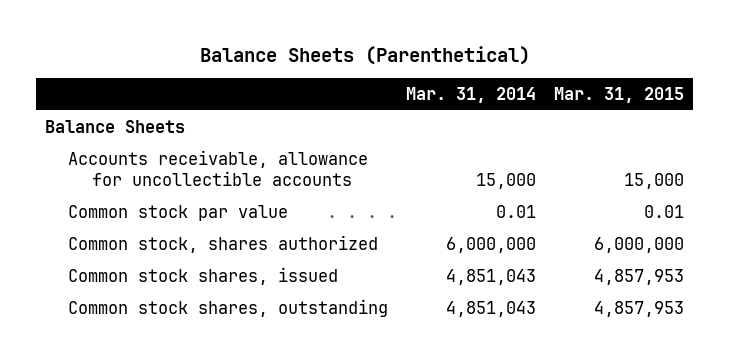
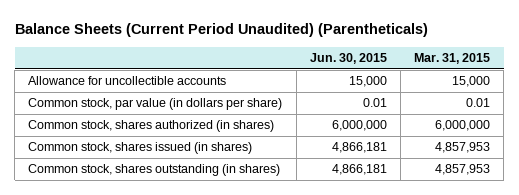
- Balance Sheets (Parenthetical)
+ Balance Sheets (Current Period Unaudited) (Parentheticals)
- | Mar. 31, 2014 | Mar. 31, 2015
+ | Jun. 30, 2015 | Mar. 31, 2015
- Balance Sheets
- Accounts receivable, allowance for uncollectible accounts | 15,000 | 15,000
- Common stock par value | 0.01 | 0.01
- Common stock, shares authorized | 6,000,000 | 6,000,000
- Common stock shares, issued | 4,851,043 | 4,857,953
- Common stock shares, outstanding | 4,851,043 | 4,857,953
+ Allowance for uncollectible accounts | 15,000 | 15,000
+ Common stock, par value (in dollars per share) | 0.01 | 0.01
+ Common stock, shares authorized (in shares) | 6,000,000 | 6,000,000
+ Common stock, shares issued (in shares) | 4,866,181 | 4,857,953
+ Common stock, shares outstanding (in shares) | 4,866,181 | 4,857,953

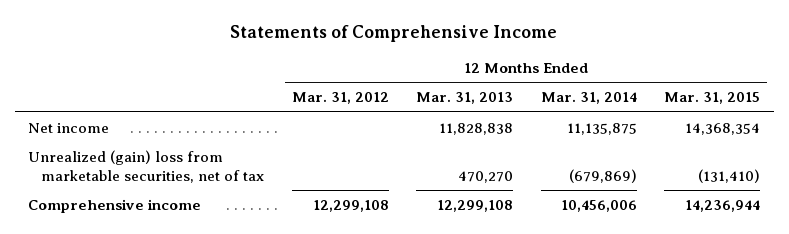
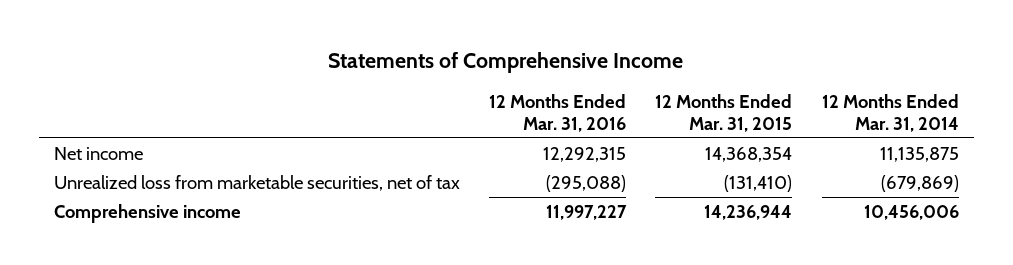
- | 12 Months Ended Mar. 31, 2012 | 12 Months Ended Mar. 31, 2013 | 12 Months Ended Mar. 31, 2014 | 12 Months Ended Mar. 31, 2015
+ | 12 Months Ended Mar. 31, 2016 | 12 Months Ended Mar. 31, 2015 | 12 Months Ended Mar. 31, 2014
- Unrealized (gain) loss from marketable securities, net of tax | | 470,270 | (679,869) | (131,410)
+ Unrealized loss from marketable securities, net of tax | (295,088) | (131,410) | (679,869)

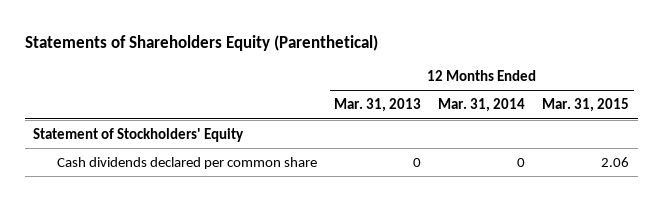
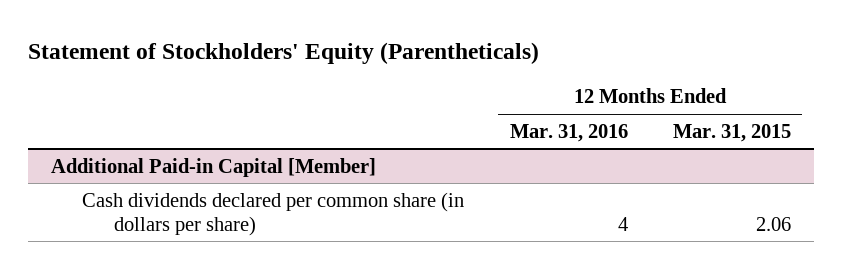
- Statements of Shareholders Equity (Parenthetical)
+ Statement of Stockholders' Equity (Parentheticals)
- | 12 Months Ended Mar. 31, 2013 | 12 Months Ended Mar. 31, 2014 | 12 Months Ended Mar. 31, 2015
+ | 12 Months Ended Mar. 31, 2016 | 12 Months Ended Mar. 31, 2015
- Statement of Stockholders' Equity
- Cash dividends declared per common share | 0 | 0 | 2.06
+ Additional Paid-in Capital [Member]
+ Cash dividends declared per common share (in dollars per share) | 4 | 2.06

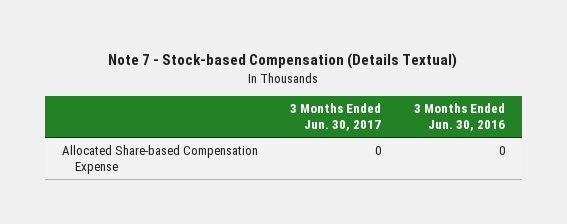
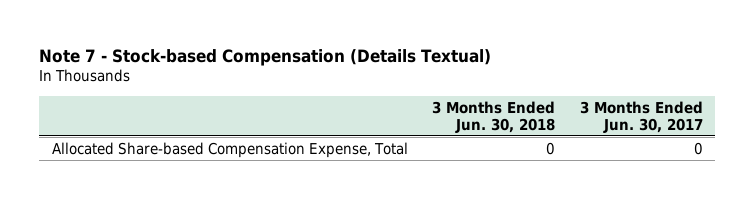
- | 3 Months Ended Jun. 30, 2017 | 3 Months Ended Jun. 30, 2016
+ | 3 Months Ended Jun. 30, 2018 | 3 Months Ended Jun. 30, 2017
- Allocated Share-based Compensation Expense | 0 | 0
+ Allocated Share-based Compensation Expense, Total | 0 | 0

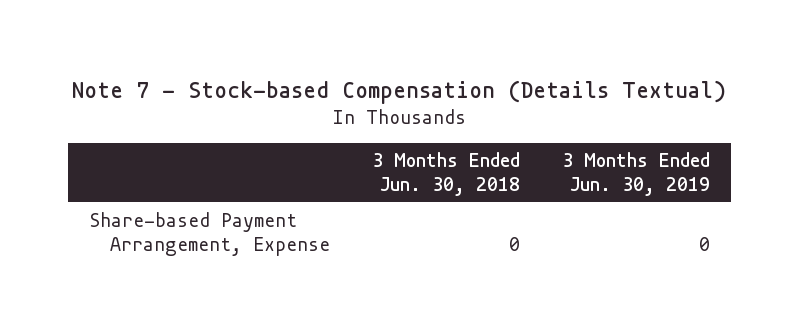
- | 3 Months Ended Jun. 30, 2018 | 3 Months Ended Jun. 30, 2017
+ | 3 Months Ended Jun. 30, 2018 | 3 Months Ended Jun. 30, 2019
- Allocated Share-based Compensation Expense, Total | 0 | 0
+ Share-based Payment Arrangement, Expense | 0 | 0

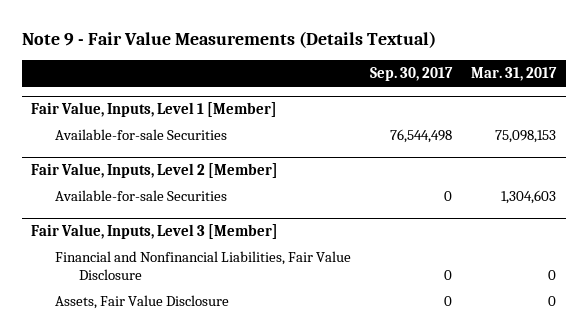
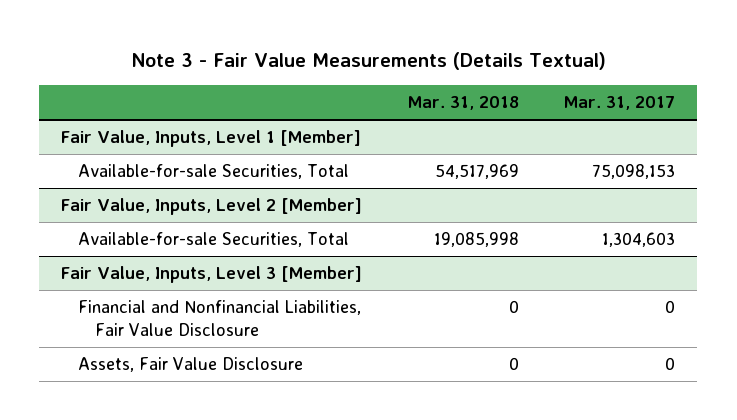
- Note 9 - Fair Value Measurements (Details Textual)
+ Note 3 - Fair Value Measurements (Details Textual)
- | Sep. 30, 2017 | Mar. 31, 2017
+ | Mar. 31, 2018 | Mar. 31, 2017
@ Fair Value, Inputs, Level 1 [Member]
- Available-for-sale Securities | 76,544,498 | 75,098,153
+ Available-for-sale Securities, Total | 54,517,969 | 75,098,153
@ Fair Value, Inputs, Level 2 [Member]
- Available-for-sale Securities | 0 | 1,304,603
+ Available-for-sale Securities, Total | 19,085,998 | 1,304,603

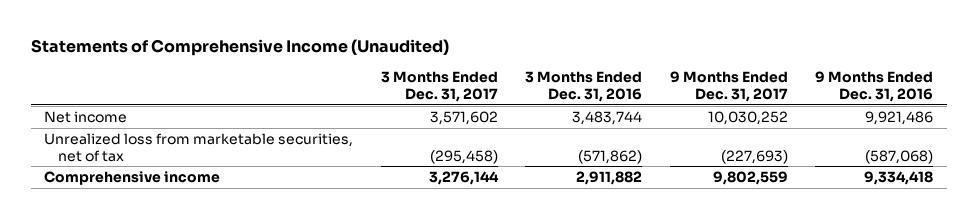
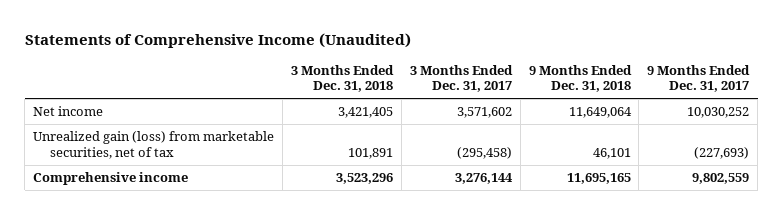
- | 3 Months Ended Dec. 31, 2017 | 3 Months Ended Dec. 31, 2016 | 9 Months Ended Dec. 31, 2017 | 9 Months Ended Dec. 31, 2016
+ | 3 Months Ended Dec. 31, 2018 | 3 Months Ended Dec. 31, 2017 | 9 Months Ended Dec. 31, 2018 | 9 Months Ended Dec. 31, 2017
- Unrealized loss from marketable securities, net of tax | (295,458) | (571,862) | (227,693) | (587,068)
+ Unrealized gain (loss) from marketable securities, net of tax | 101,891 | (295,458) | 46,101 | (227,693)

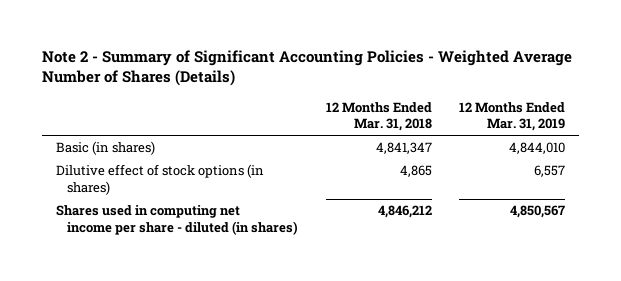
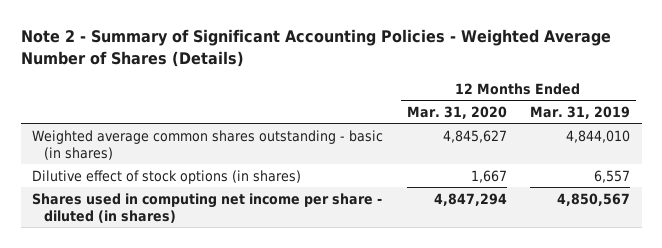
- | 12 Months Ended Mar. 31, 2018 | 12 Months Ended Mar. 31, 2019
+ | 12 Months Ended Mar. 31, 2020 | 12 Months Ended Mar. 31, 2019
- Basic (in shares) | 4,841,347 | 4,844,010
+ Weighted average common shares outstanding - basic (in shares) | 4,845,627 | 4,844,010

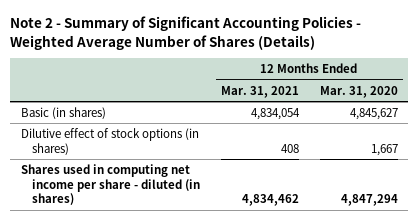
- | 12 Months Ended Mar. 31, 2020 | 12 Months Ended Mar. 31, 2019
+ | 12 Months Ended Mar. 31, 2021 | 12 Months Ended Mar. 31, 2020
- Weighted average common shares outstanding - basic (in shares) | 4,845,627 | 4,844,010
+ Basic (in shares) | 4,834,054 | 4,845,627

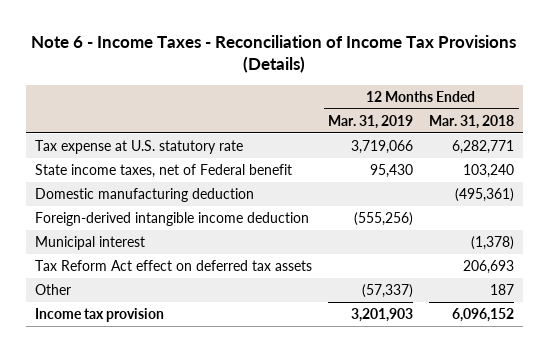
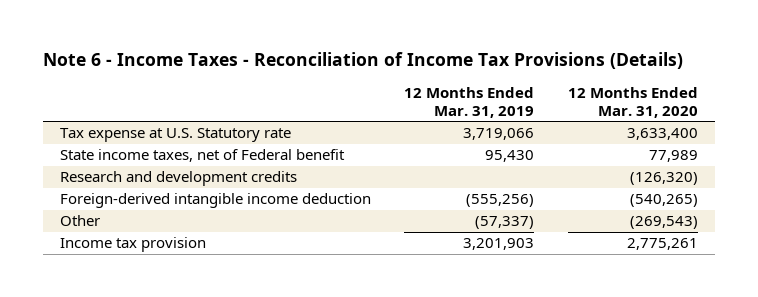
- | 12 Months Ended Mar. 31, 2019 | 12 Months Ended Mar. 31, 2018
+ | 12 Months Ended Mar. 31, 2019 | 12 Months Ended Mar. 31, 2020
- Tax expense at U.S. statutory rate | 3,719,066 | 6,282,771
+ Tax expense at U.S. Statutory rate | 3,719,066 | 3,633,400
- Domestic manufacturing deduction | | (495,361)
+ Research and development credits | | (126,320)
- Municipal interest | | (1,378)
- Tax Reform Act effect on deferred tax assets | | 206,693

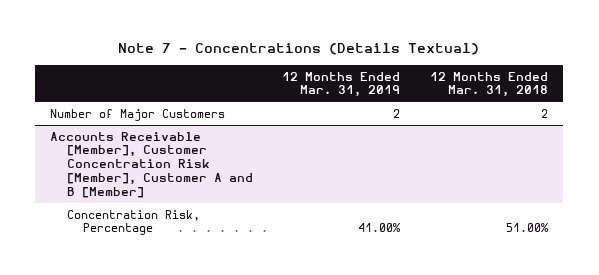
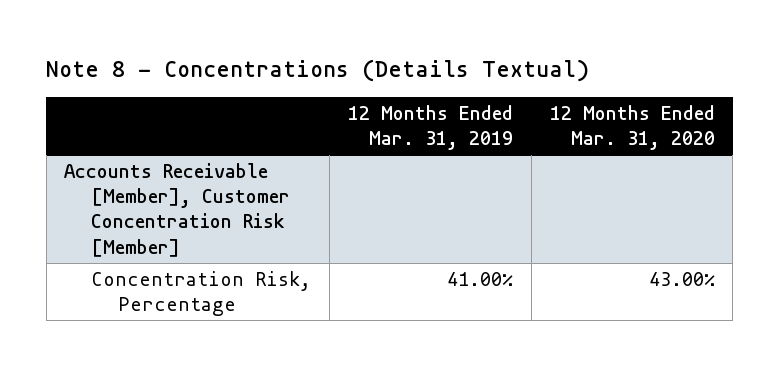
- Note 7 - Concentrations (Details Textual)
+ Note 8 - Concentrations (Details Textual)
- | 12 Months Ended Mar. 31, 2019 | 12 Months Ended Mar. 31, 2018
+ | 12 Months Ended Mar. 31, 2019 | 12 Months Ended Mar. 31, 2020
- Number of Major Customers | 2 | 2
- Accounts Receivable [Member], Customer Concentration Risk [Member], Customer A and B [Member]
+ Accounts Receivable [Member], Customer Concentration Risk [Member]

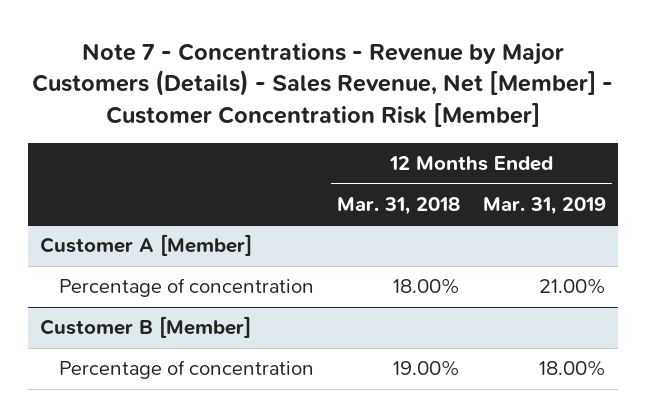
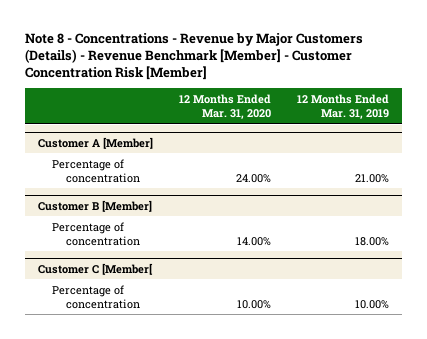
- Note 7 - Concentrations - Revenue by Major Customers (Details) - Sales Revenue, Net [Member] - Customer Concentration Risk [Member]
+ Note 8 - Concentrations - Revenue by Major Customers (Details) - Revenue Benchmark [Member] - Customer Concentration Risk [Member]
- | 12 Months Ended Mar. 31, 2018 | 12 Months Ended Mar. 31, 2019
+ | 12 Months Ended Mar. 31, 2020 | 12 Months Ended Mar. 31, 2019
+ Customer C [Member[
+ Percentage of concentration | 10.00% | 10.00%

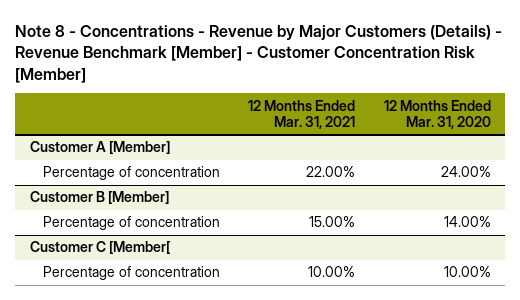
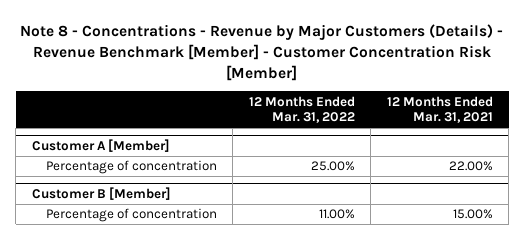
- | 12 Months Ended Mar. 31, 2021 | 12 Months Ended Mar. 31, 2020
+ | 12 Months Ended Mar. 31, 2022 | 12 Months Ended Mar. 31, 2021
- Customer C [Member[
- Percentage of concentration | 10.00% | 10.00%

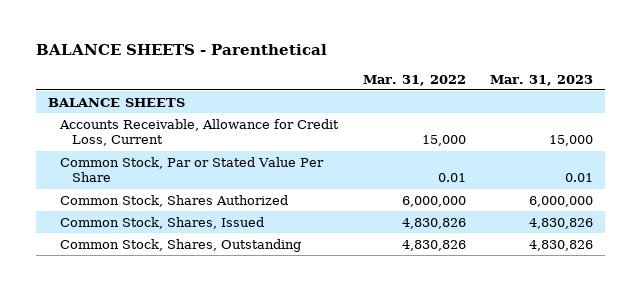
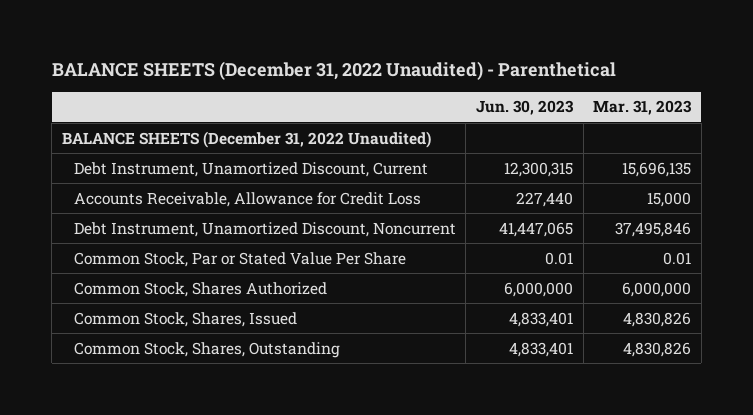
- BALANCE SHEETS - Parenthetical
+ BALANCE SHEETS (December 31, 2022 Unaudited) - Parenthetical
- | Mar. 31, 2022 | Mar. 31, 2023
+ | Jun. 30, 2023 | Mar. 31, 2023
- BALANCE SHEETS
- Accounts Receivable, Allowance for Credit Loss, Current | 15,000 | 15,000
+ BALANCE SHEETS (December 31, 2022 Unaudited)
+ Debt Instrument, Unamortized Discount, Current | 12,300,315 | 15,696,135
+ Accounts Receivable, Allowance for Credit Loss | 227,440 | 15,000
+ Debt Instrument, Unamortized Discount, Noncurrent | 41,447,065 | 37,495,846

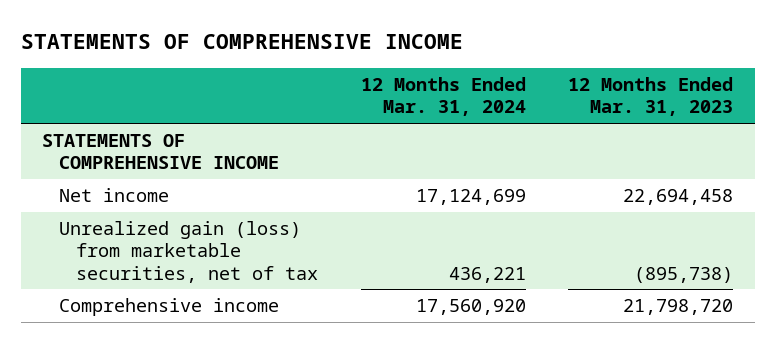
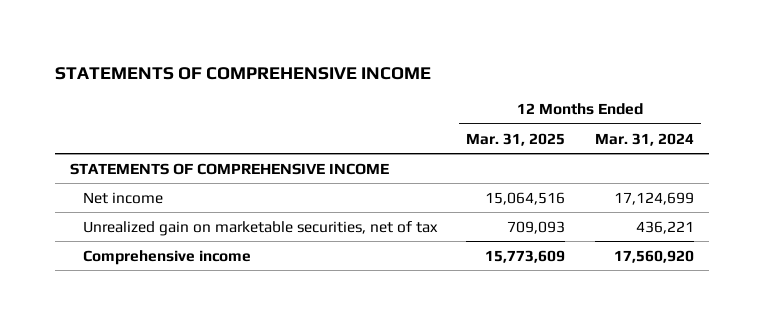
- | 12 Months Ended Mar. 31, 2024 | 12 Months Ended Mar. 31, 2023
+ | 12 Months Ended Mar. 31, 2025 | 12 Months Ended Mar. 31, 2024
- Unrealized gain (loss) from marketable securities, net of tax | 436,221 | (895,738)
+ Unrealized gain on marketable securities, net of tax | 709,093 | 436,221

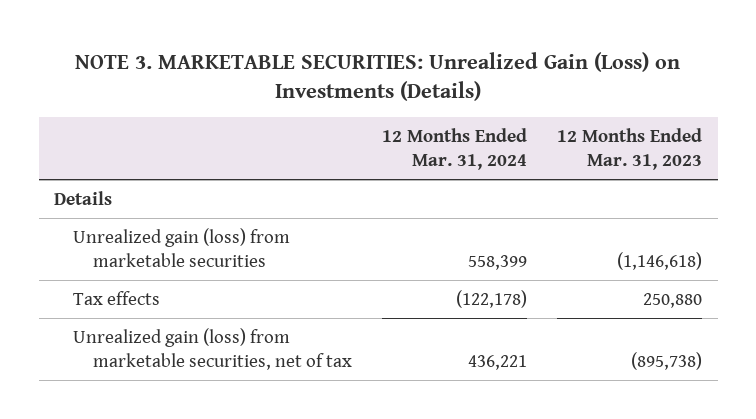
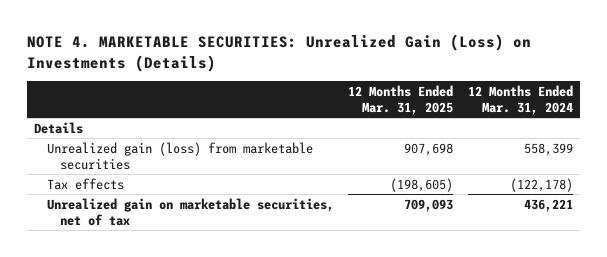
- NOTE 3. MARKETABLE SECURITIES: Unrealized Gain (Loss) on Investments (Details)
+ NOTE 4. MARKETABLE SECURITIES: Unrealized Gain (Loss) on Investments (Details)
- | 12 Months Ended Mar. 31, 2024 | 12 Months Ended Mar. 31, 2023
+ | 12 Months Ended Mar. 31, 2025 | 12 Months Ended Mar. 31, 2024
- Unrealized gain (loss) from marketable securities, net of tax | 436,221 | (895,738)
+ Unrealized gain on marketable securities, net of tax | 709,093 | 436,221

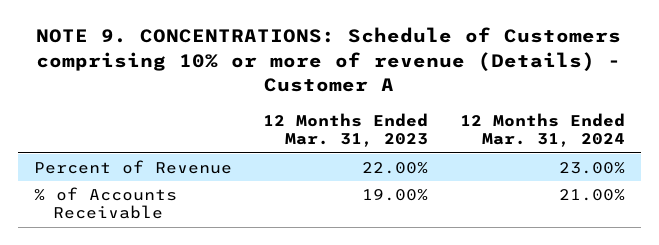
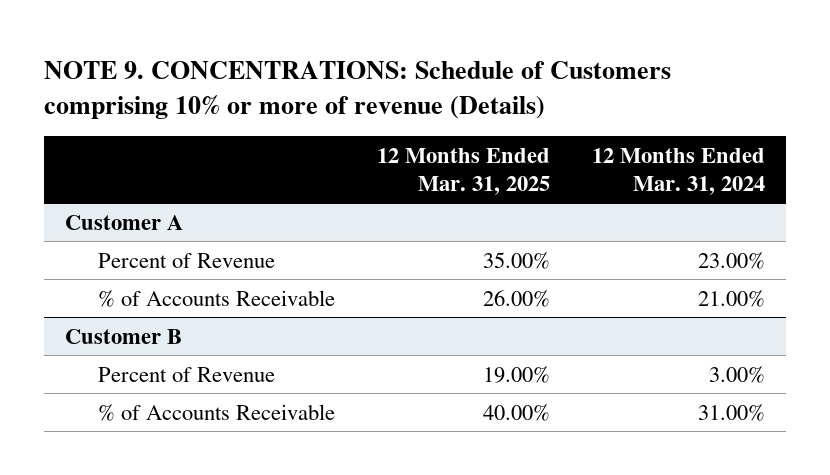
- NOTE 9. CONCENTRATIONS: Schedule of Customers comprising 10% or more of revenue (Details) - Customer A
+ NOTE 9. CONCENTRATIONS: Schedule of Customers comprising 10% or more of revenue (Details)
- | 12 Months Ended Mar. 31, 2023 | 12 Months Ended Mar. 31, 2024
+ | 12 Months Ended Mar. 31, 2025 | 12 Months Ended Mar. 31, 2024
+ Customer A
+ Customer B
+ Percent of Revenue | 19.00% | 3.00%
+ % of Accounts Receivable | 40.00% | 31.00%

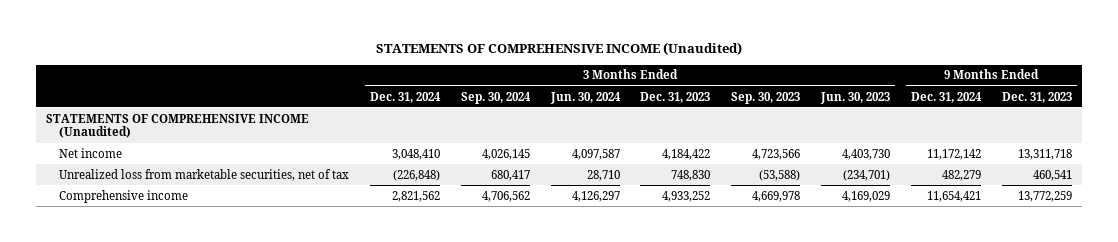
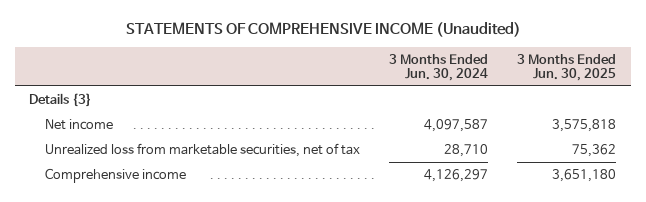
- | 3 Months Ended Dec. 31, 2024 | 3 Months Ended Sep. 30, 2024 | 3 Months Ended Jun. 30, 2024 | 3 Months Ended Dec. 31, 2023 | 3 Months Ended Sep. 30, 2023 | 3 Months Ended Jun. 30, 2023 | 9 Months Ended Dec. 31, 2024 | 9 Months Ended Dec. 31, 2023
+ | 3 Months Ended Jun. 30, 2024 | 3 Months Ended Jun. 30, 2025
- STATEMENTS OF COMPREHENSIVE INCOME (Unaudited)
+ Details {3}

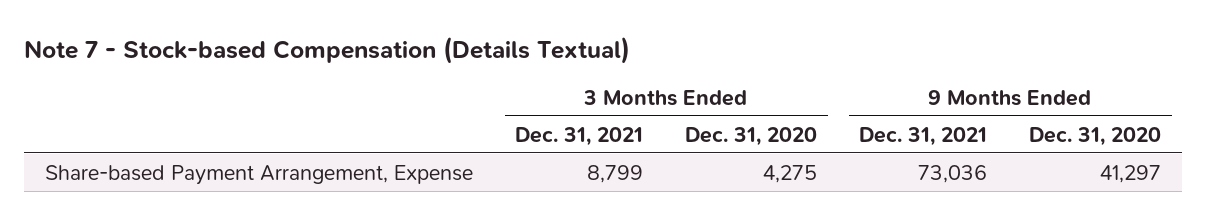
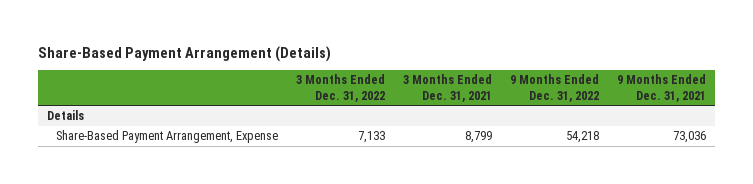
- Note 7 - Stock-based Compensation (Details Textual)
+ Share-Based Payment Arrangement (Details)
- | 3 Months Ended Dec. 31, 2021 | 3 Months Ended Dec. 31, 2020 | 9 Months Ended Dec. 31, 2021 | 9 Months Ended Dec. 31, 2020
+ | 3 Months Ended Dec. 31, 2022 | 3 Months Ended Dec. 31, 2021 | 9 Months Ended Dec. 31, 2022 | 9 Months Ended Dec. 31, 2021
- Share-based Payment Arrangement, Expense | 8,799 | 4,275 | 73,036 | 41,297
+ Details
+ Share-Based Payment Arrangement, Expense | 7,133 | 8,799 | 54,218 | 73,036

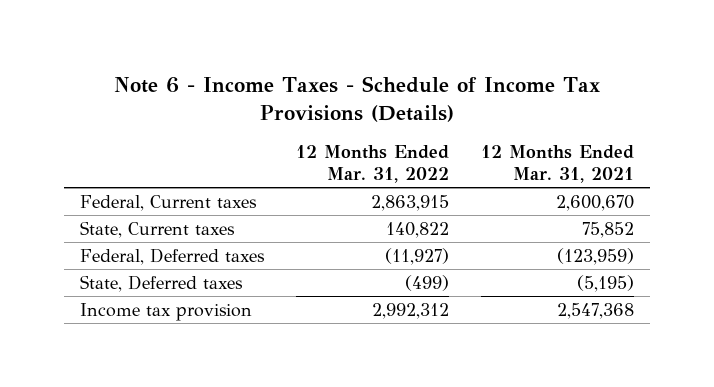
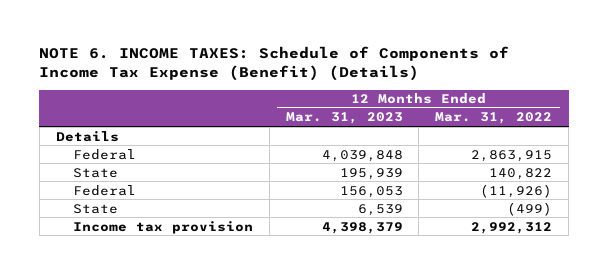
- Note 6 - Income Taxes - Schedule of Income Tax Provisions (Details)
+ NOTE 6. INCOME TAXES: Schedule of Components of Income Tax Expense (Benefit) (Details)
- | 12 Months Ended Mar. 31, 2022 | 12 Months Ended Mar. 31, 2021
+ | 12 Months Ended Mar. 31, 2023 | 12 Months Ended Mar. 31, 2022
- Federal, Current taxes | 2,863,915 | 2,600,670
- State, Current taxes | 140,822 | 75,852
- Federal, Deferred taxes | (11,927) | (123,959)
- State, Deferred taxes | (499) | (5,195)
+ Details
+ Federal | 4,039,848 | 2,863,915
+ State | 195,939 | 140,822
+ Federal | 156,053 | (11,926)
+ State | 6,539 | (499)

